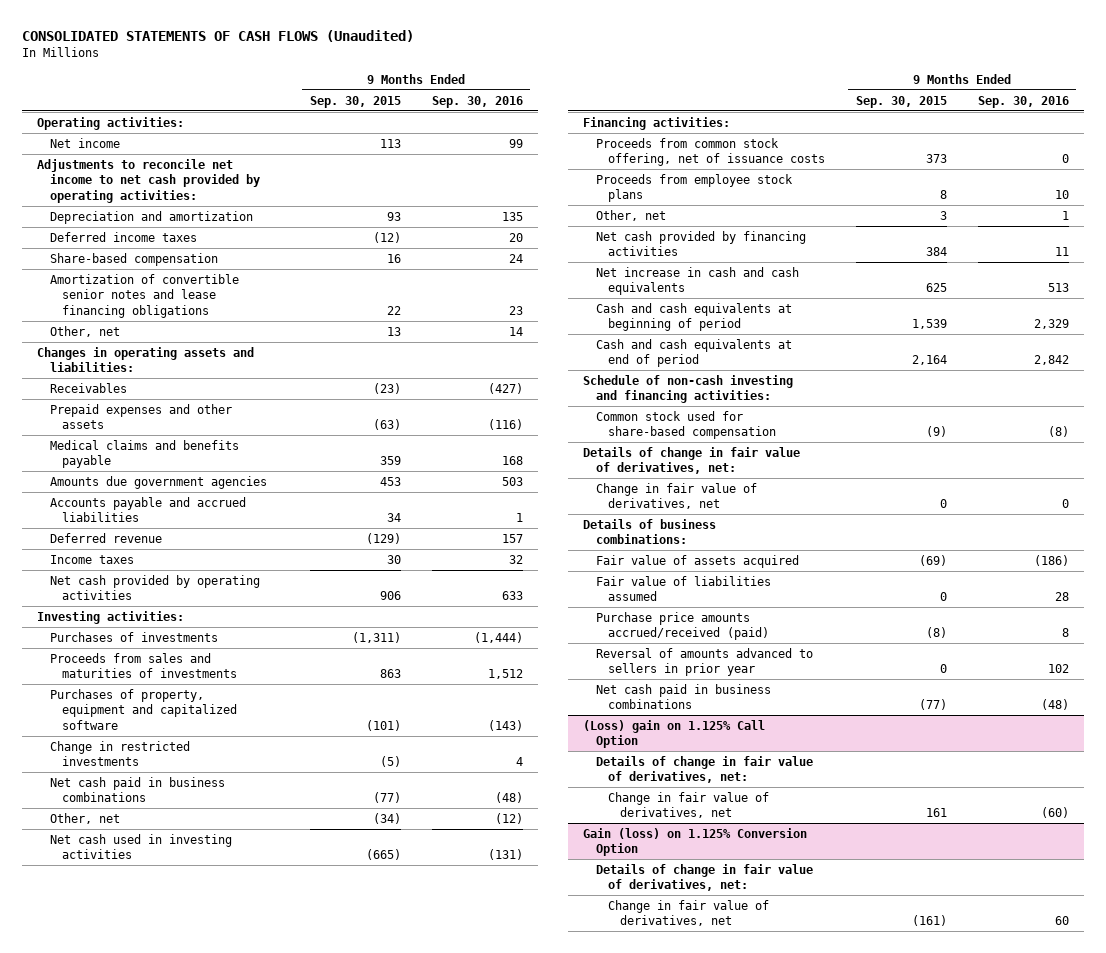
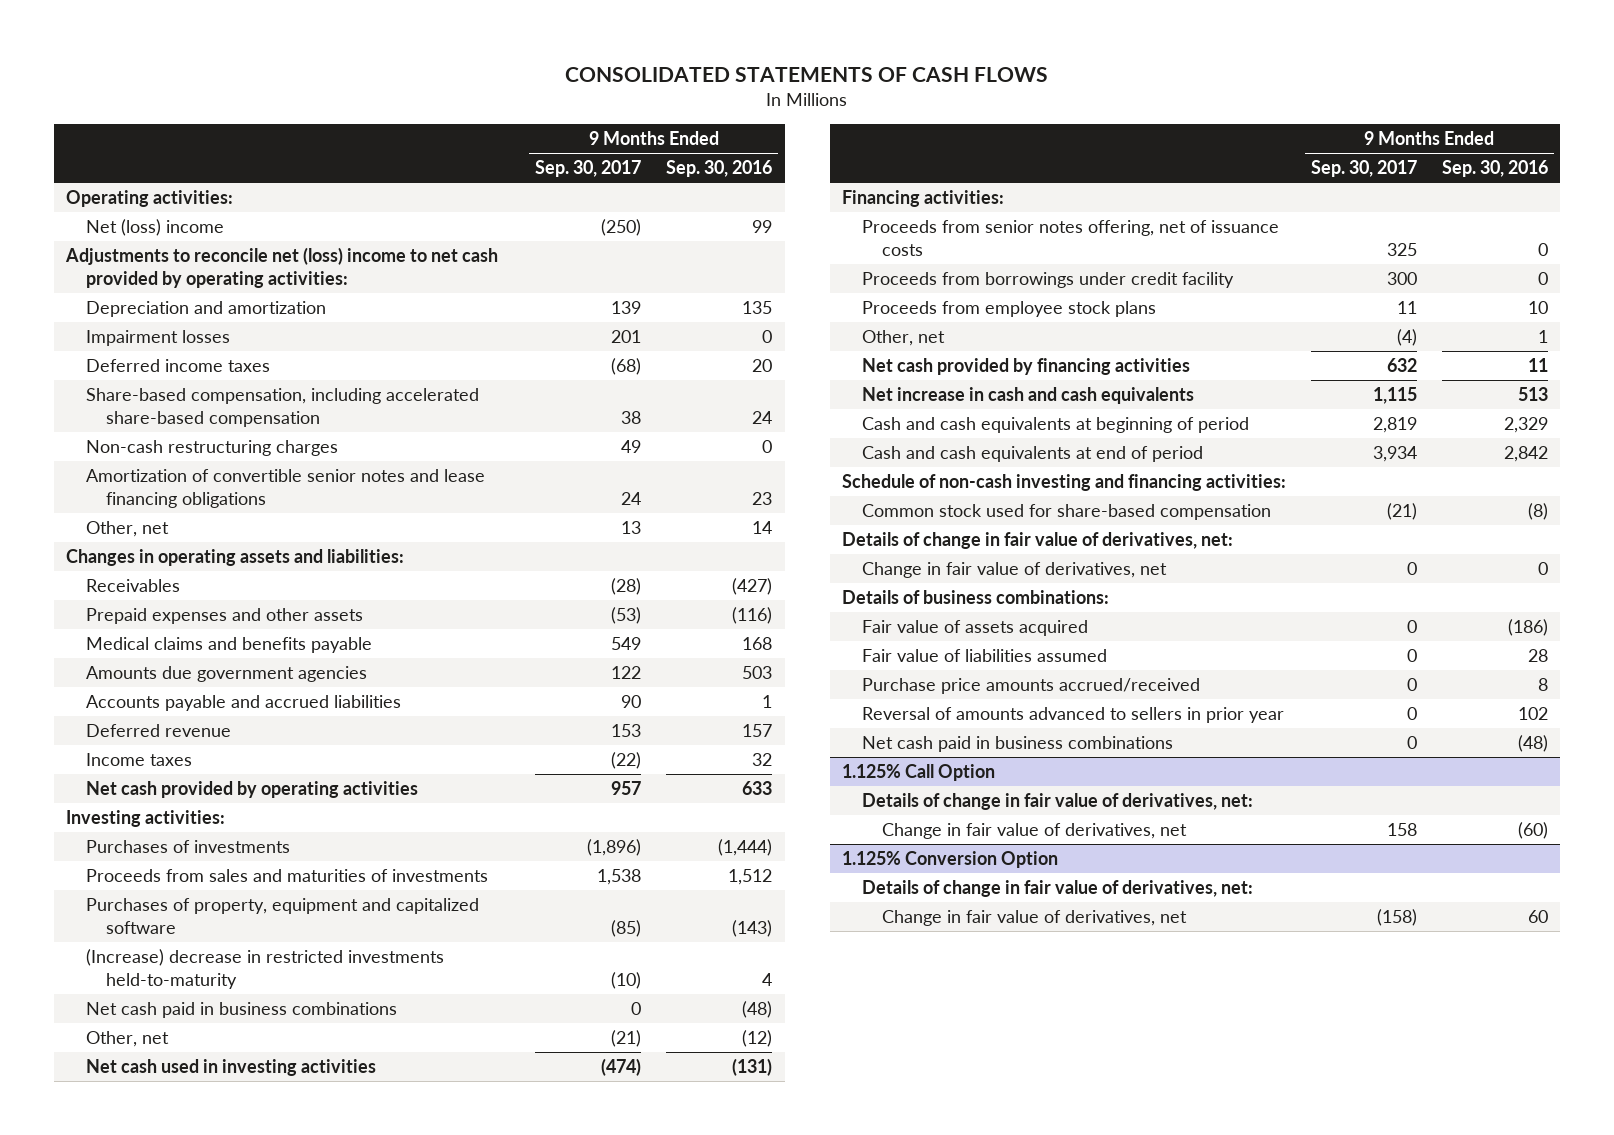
- CONSOLIDATED STATEMENTS OF CASH FLOWS (Unaudited)
+ CONSOLIDATED STATEMENTS OF CASH FLOWS
- | 9 Months Ended Sep. 30, 2015 | 9 Months Ended Sep. 30, 2016
+ | 9 Months Ended Sep. 30, 2017 | 9 Months Ended Sep. 30, 2016
- Net income | 113 | 99
- Adjustments to reconcile net income to net cash provided by operating activities:
+ Net (loss) income | (250) | 99
+ Adjustments to reconcile net (loss) income to net cash provided by operating activities:
+ Impairment losses | 201 | 0
- Share-based compensation | 16 | 24
+ Share-based compensation, including accelerated share-based compensation | 38 | 24
+ Non-cash restructuring charges | 49 | 0
- Change in restricted investments | (5) | 4
+ (Increase) decrease in restricted investments held-to-maturity | (10) | 4
- Proceeds from common stock offering, net of issuance costs | 373 | 0
+ Proceeds from senior notes offering, net of issuance costs | 325 | 0
+ Proceeds from borrowings under credit facility | 300 | 0
- Purchase price amounts accrued/received (paid) | (8) | 8
+ Purchase price amounts accrued/received | 0 | 8
- (Loss) gain on 1.125% Call Option
+ 1.125% Call Option
- Gain (loss) on 1.125% Conversion Option
+ 1.125% Conversion Option

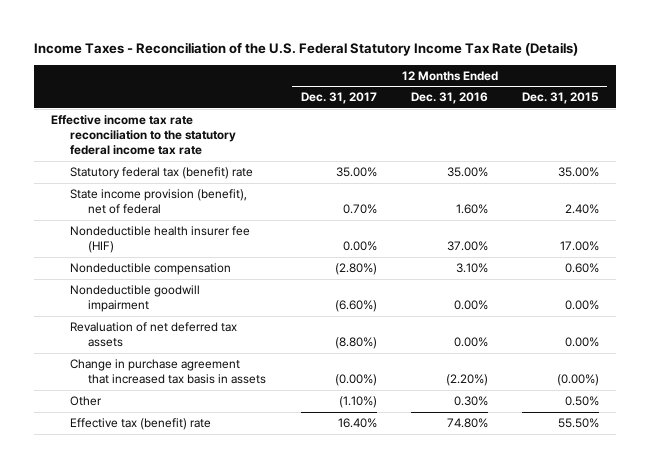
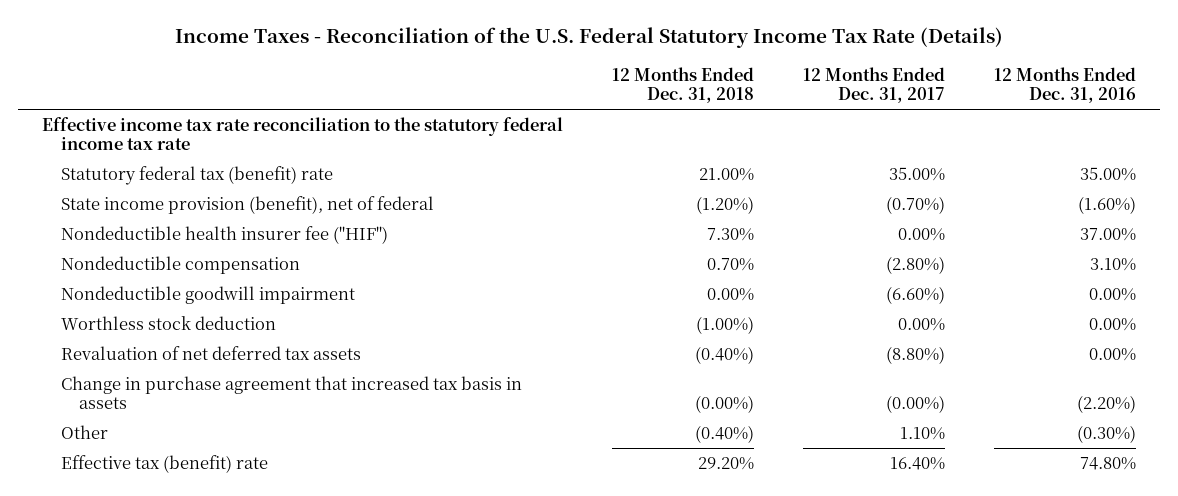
- | 12 Months Ended Dec. 31, 2017 | 12 Months Ended Dec. 31, 2016 | 12 Months Ended Dec. 31, 2015
+ | 12 Months Ended Dec. 31, 2018 | 12 Months Ended Dec. 31, 2017 | 12 Months Ended Dec. 31, 2016
- State income provision (benefit), net of federal | 0.70% | 1.60% | 2.40%
- Nondeductible health insurer fee (HIF) | 0.00% | 37.00% | 17.00%
+ State income provision (benefit), net of federal | (1.20%) | (0.70%) | (1.60%)
+ Nondeductible health insurer fee ("HIF") | 7.30% | 0.00% | 37.00%
+ Worthless stock deduction | (1.00%) | 0.00% | 0.00%
- Other | (1.10%) | 0.30% | 0.50%
+ Other | (0.40%) | 1.10% | (0.30%)

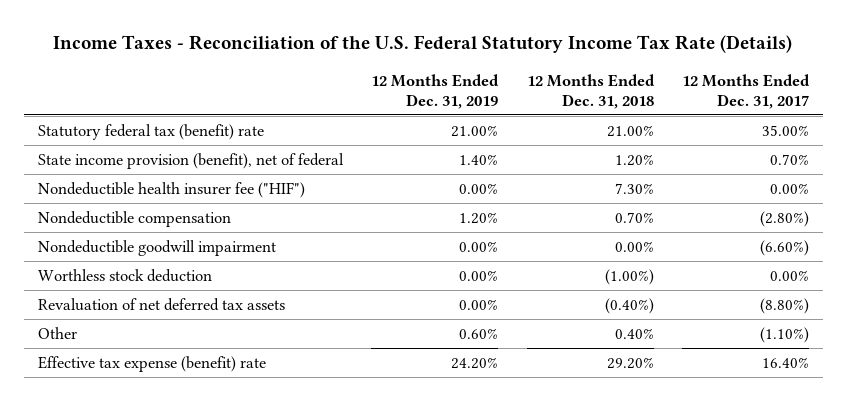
- | 12 Months Ended Dec. 31, 2018 | 12 Months Ended Dec. 31, 2017 | 12 Months Ended Dec. 31, 2016
+ | 12 Months Ended Dec. 31, 2019 | 12 Months Ended Dec. 31, 2018 | 12 Months Ended Dec. 31, 2017
- Effective income tax rate reconciliation to the statutory federal income tax rate
- State income provision (benefit), net of federal | (1.20%) | (0.70%) | (1.60%)
+ State income provision (benefit), net of federal | 1.40% | 1.20% | 0.70%
- Change in purchase agreement that increased tax basis in assets | (0.00%) | (0.00%) | (2.20%)
- Other | (0.40%) | 1.10% | (0.30%)
- Effective tax (benefit) rate | 29.20% | 16.40% | 74.80%
+ Other | 0.60% | 0.40% | (1.10%)
+ Effective tax expense (benefit) rate | 24.20% | 29.20% | 16.40%

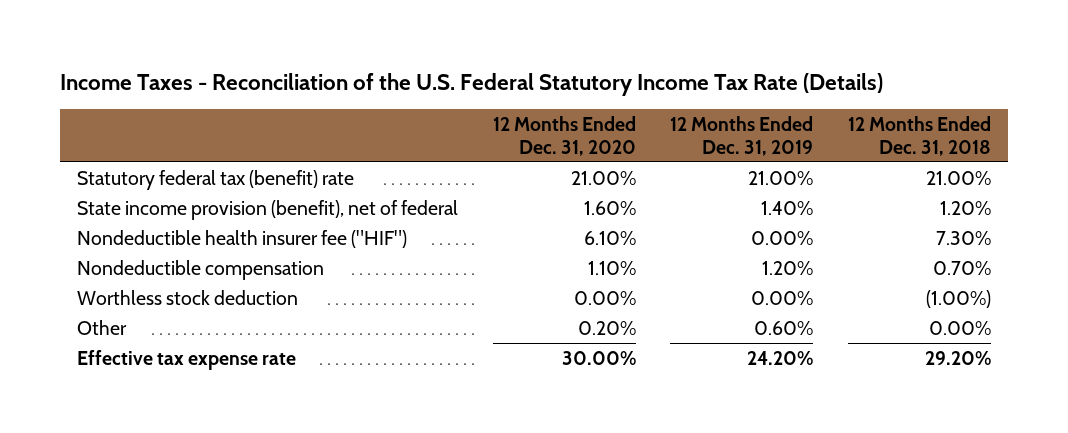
- | 12 Months Ended Dec. 31, 2019 | 12 Months Ended Dec. 31, 2018 | 12 Months Ended Dec. 31, 2017
+ | 12 Months Ended Dec. 31, 2020 | 12 Months Ended Dec. 31, 2019 | 12 Months Ended Dec. 31, 2018
- Nondeductible goodwill impairment | 0.00% | 0.00% | (6.60%)
- Revaluation of net deferred tax assets | 0.00% | (0.40%) | (8.80%)
- Other | 0.60% | 0.40% | (1.10%)
- Effective tax expense (benefit) rate | 24.20% | 29.20% | 16.40%
+ Other | 0.20% | 0.60% | 0.00%
+ Effective tax expense rate | 30.00% | 24.20% | 29.20%

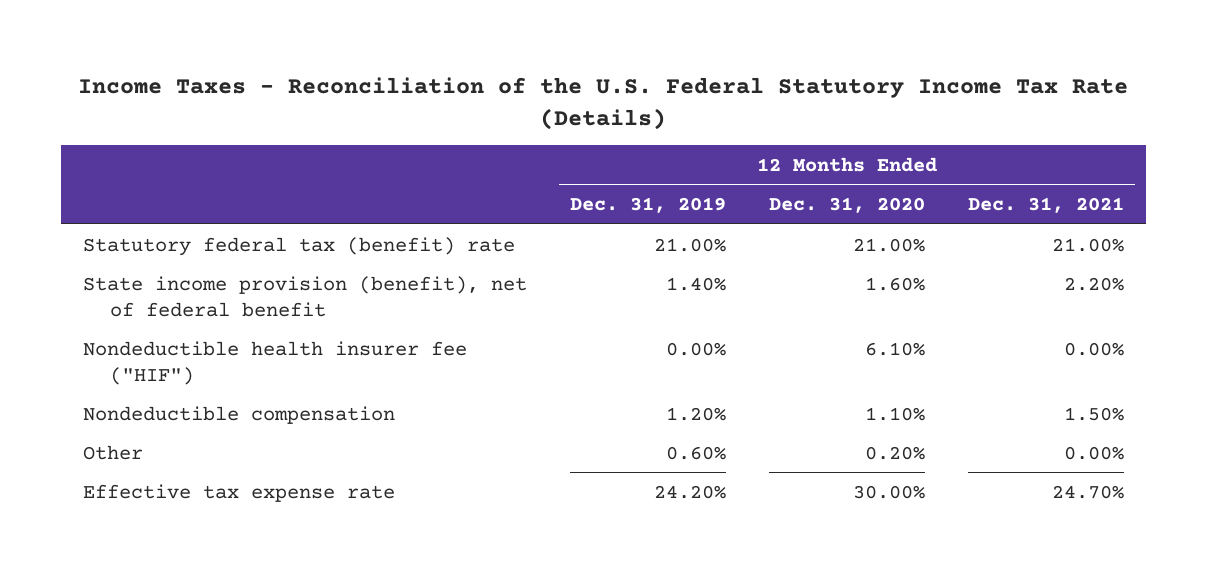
- | 12 Months Ended Dec. 31, 2020 | 12 Months Ended Dec. 31, 2019 | 12 Months Ended Dec. 31, 2018
+ | 12 Months Ended Dec. 31, 2019 | 12 Months Ended Dec. 31, 2020 | 12 Months Ended Dec. 31, 2021
- State income provision (benefit), net of federal | 1.60% | 1.40% | 1.20%
+ State income provision (benefit), net of federal benefit | 1.40% | 1.60% | 2.20%
- Worthless stock deduction | 0.00% | 0.00% | (1.00%)

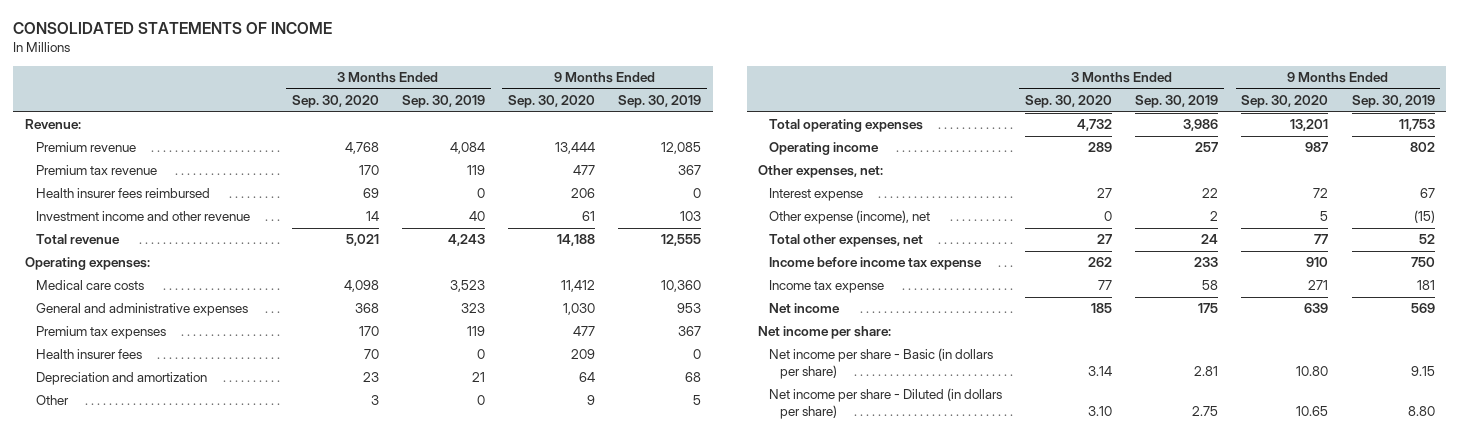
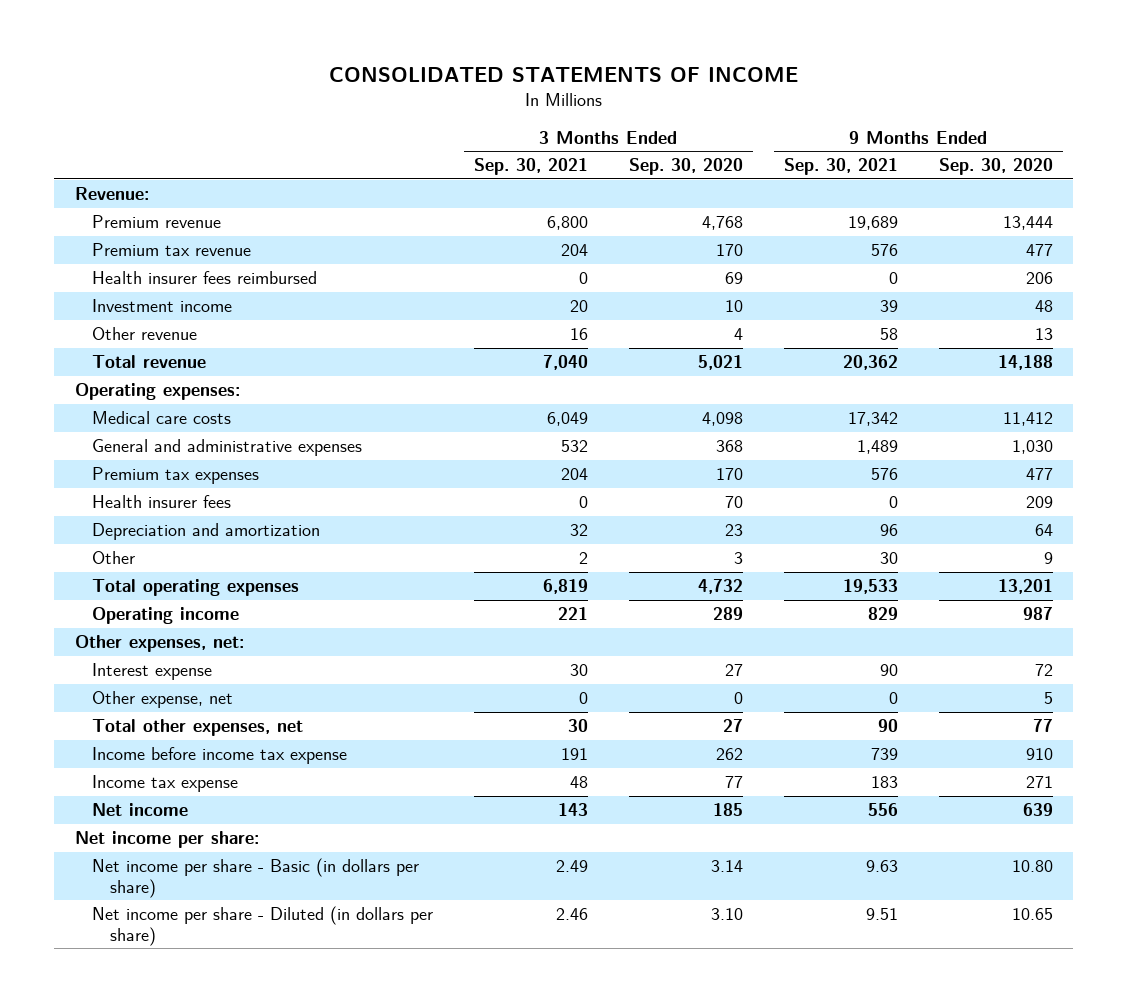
- | 3 Months Ended Sep. 30, 2020 | 3 Months Ended Sep. 30, 2019 | 9 Months Ended Sep. 30, 2020 | 9 Months Ended Sep. 30, 2019
+ | 3 Months Ended Sep. 30, 2021 | 3 Months Ended Sep. 30, 2020 | 9 Months Ended Sep. 30, 2021 | 9 Months Ended Sep. 30, 2020
- Investment income and other revenue | 14 | 40 | 61 | 103
+ Investment income | 20 | 10 | 39 | 48
+ Other revenue | 16 | 4 | 58 | 13
- Other expense (income), net | 0 | 2 | 5 | (15)
+ Other expense, net | 0 | 0 | 0 | 5

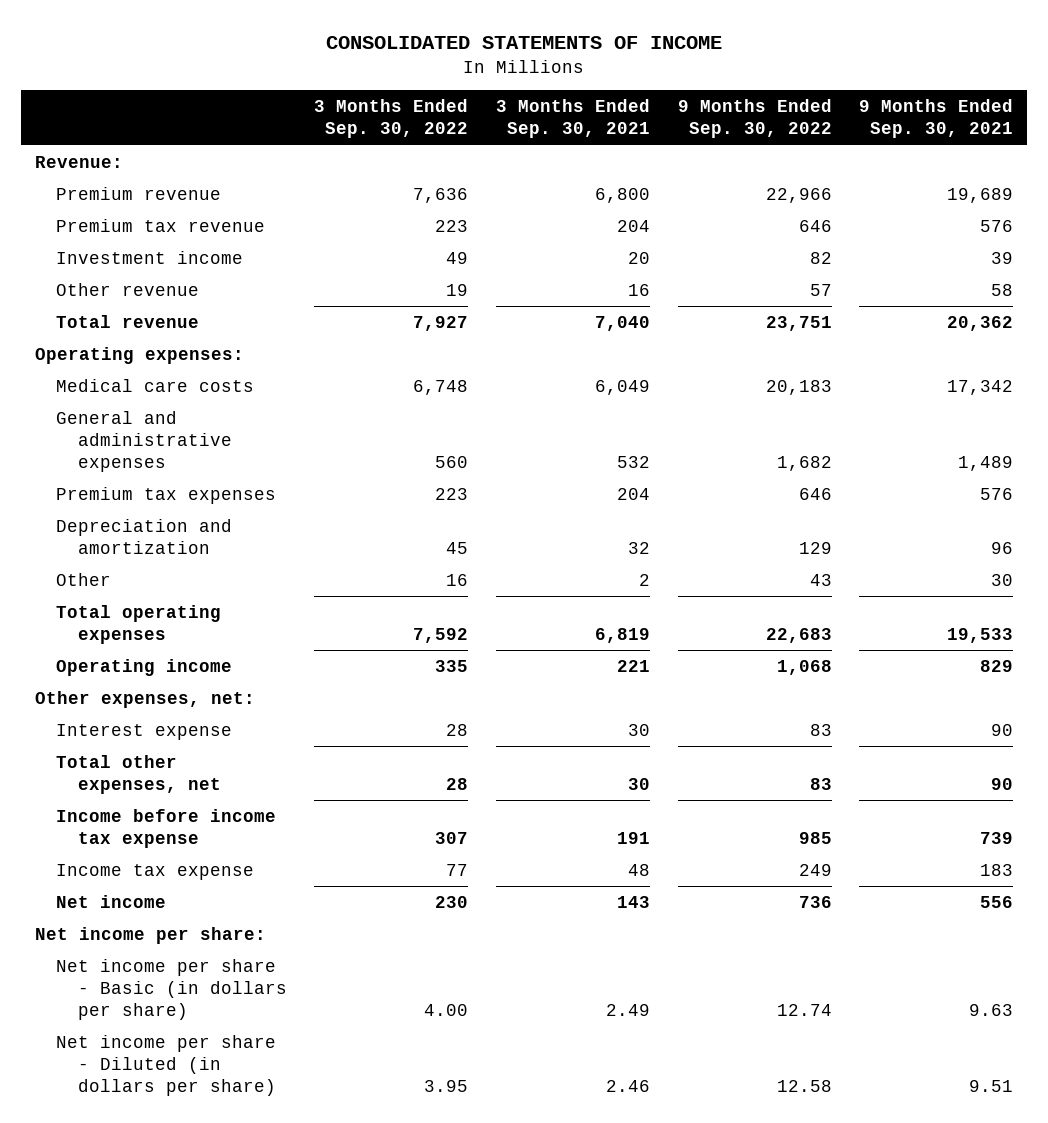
- | 3 Months Ended Sep. 30, 2021 | 3 Months Ended Sep. 30, 2020 | 9 Months Ended Sep. 30, 2021 | 9 Months Ended Sep. 30, 2020
+ | 3 Months Ended Sep. 30, 2022 | 3 Months Ended Sep. 30, 2021 | 9 Months Ended Sep. 30, 2022 | 9 Months Ended Sep. 30, 2021
- Health insurer fees reimbursed | 0 | 69 | 0 | 206
- Health insurer fees | 0 | 70 | 0 | 209
- Other expense, net | 0 | 0 | 0 | 5

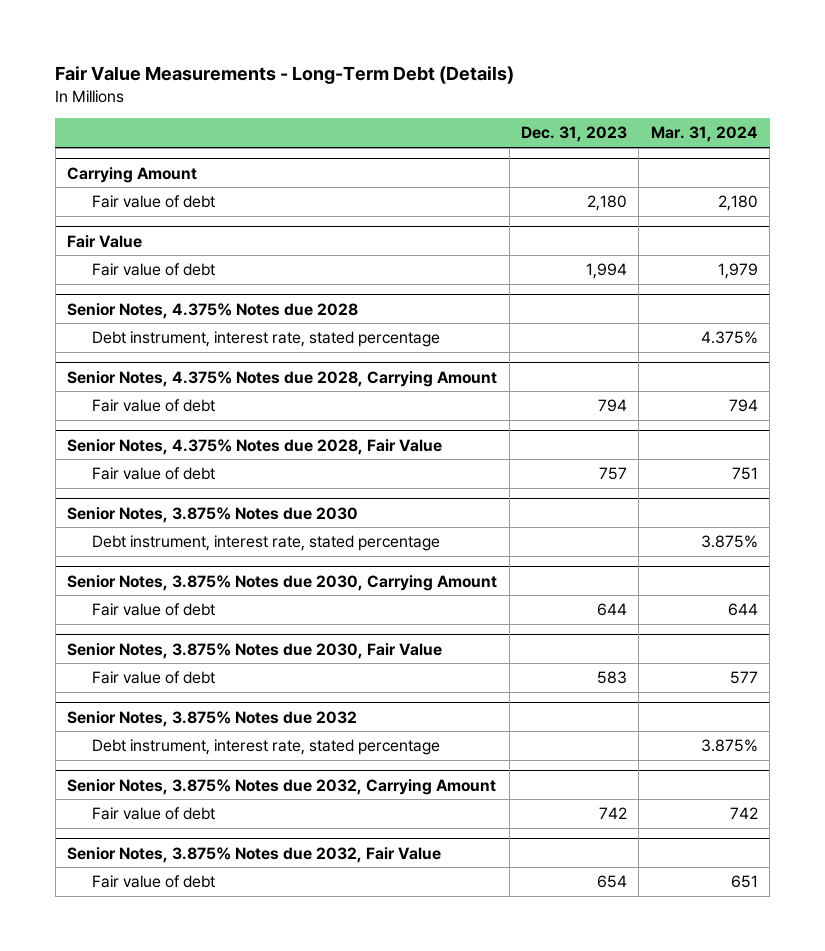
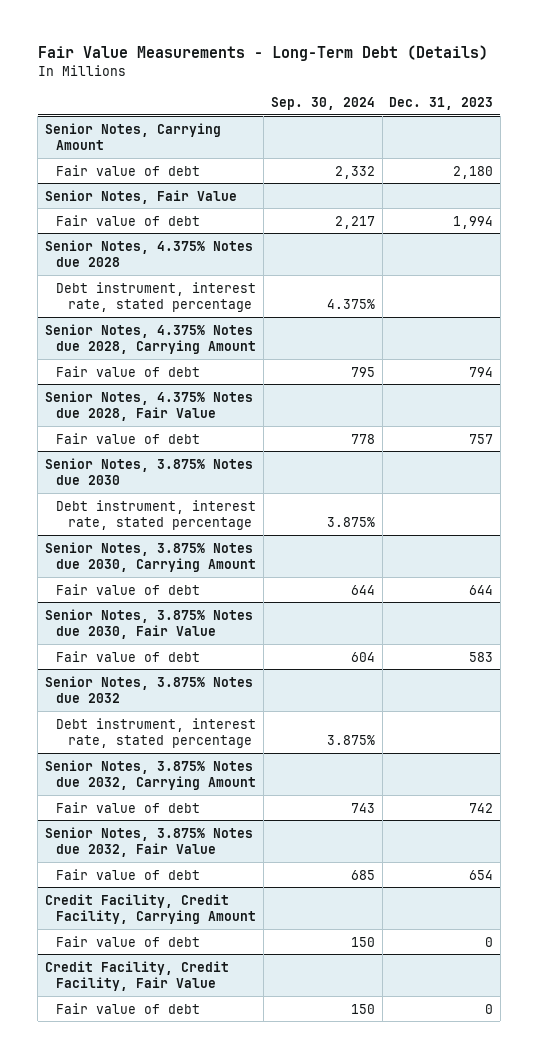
- | Dec. 31, 2023 | Mar. 31, 2024
+ | Sep. 30, 2024 | Dec. 31, 2023
- Carrying Amount
+ Senior Notes, Carrying Amount
- Fair Value
+ Senior Notes, Fair Value
+ Credit Facility, Credit Facility, Carrying Amount
+ Fair value of debt | 150 | 0
+ Credit Facility, Credit Facility, Fair Value
+ Fair value of debt | 150 | 0

